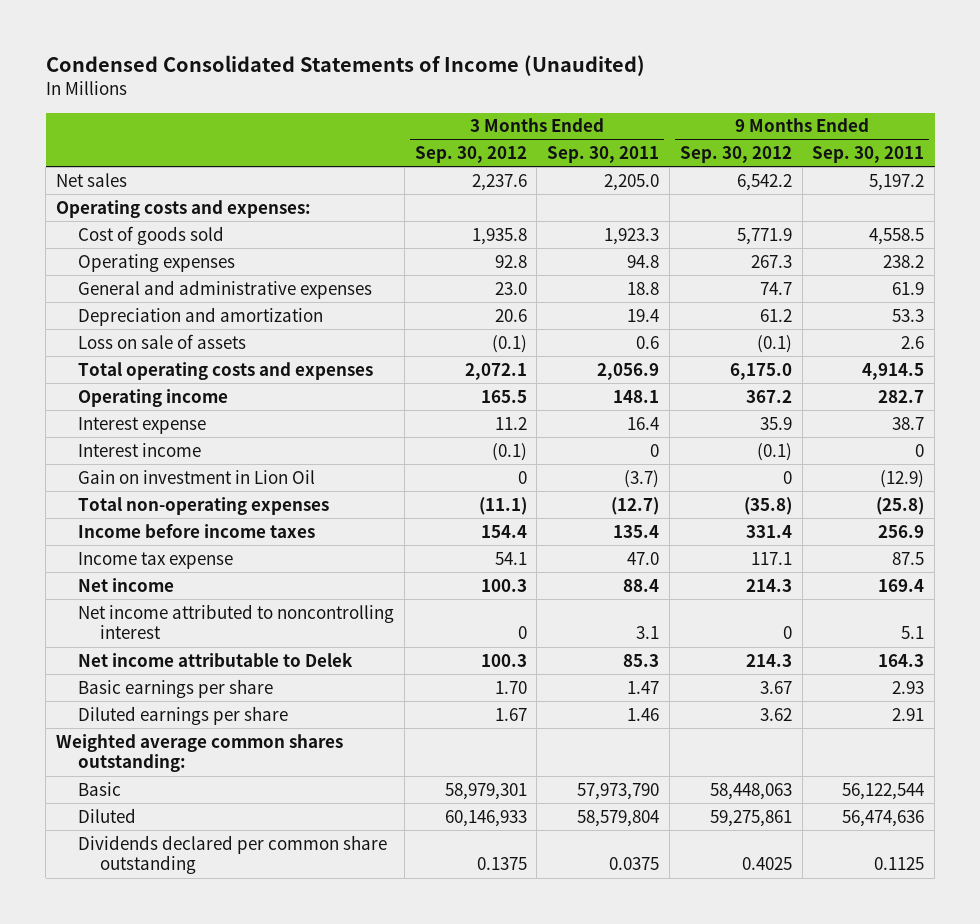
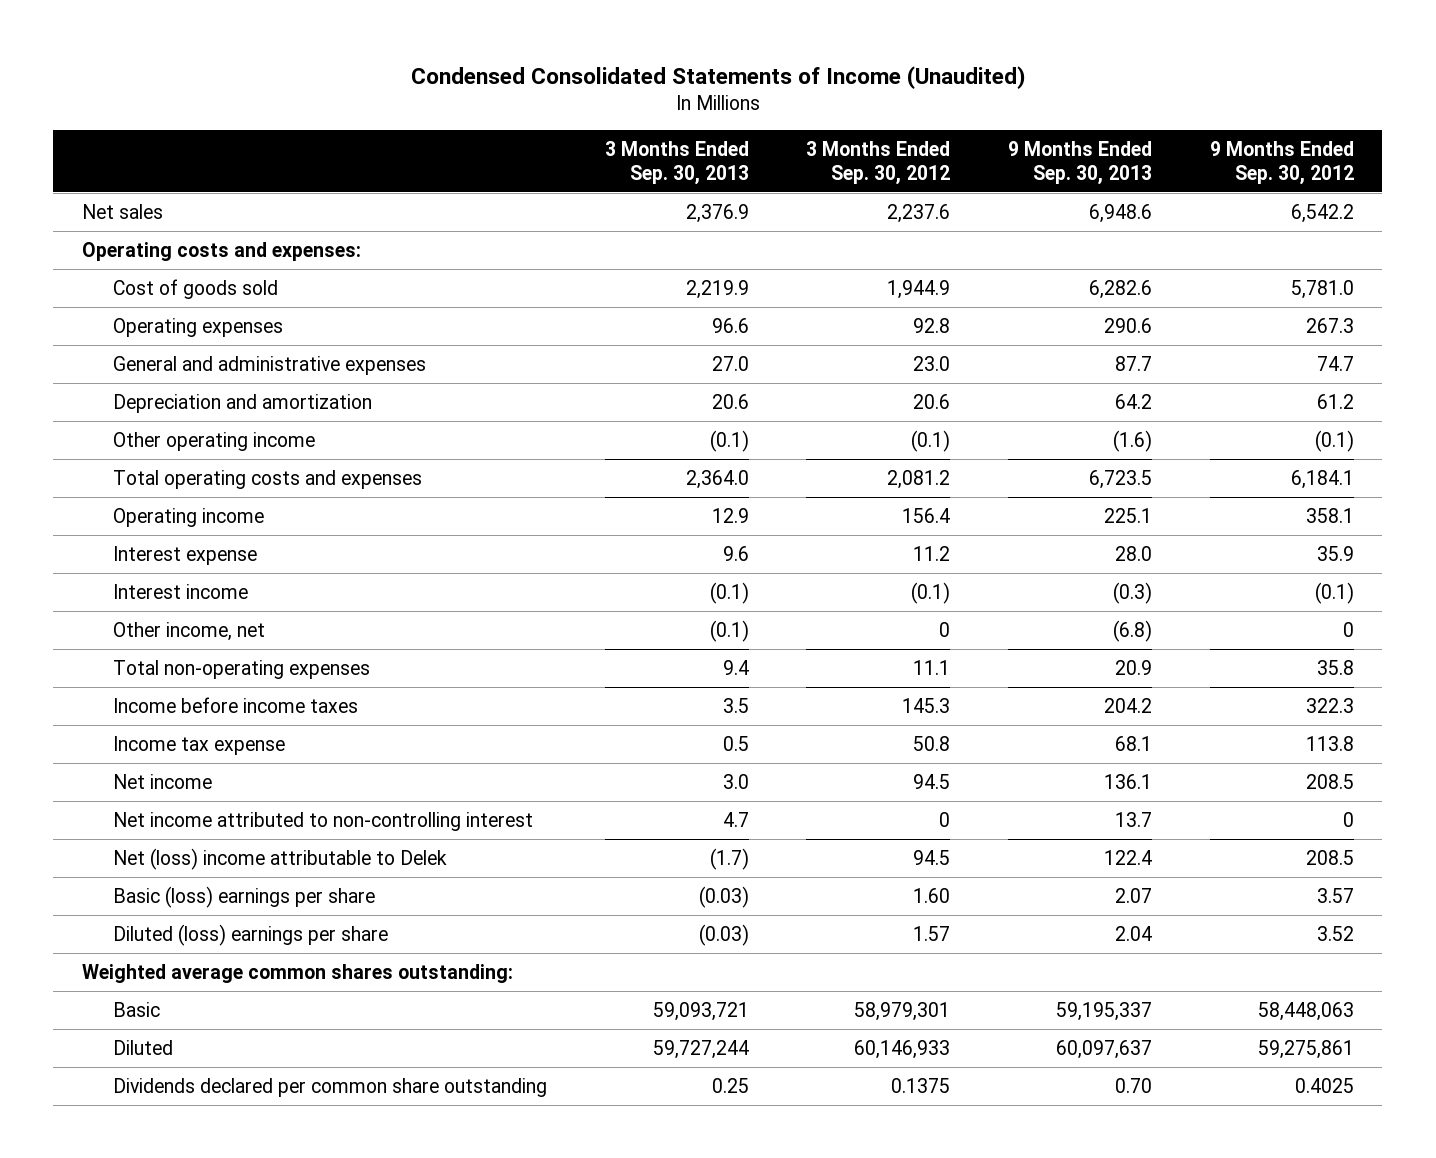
- | 3 Months Ended Sep. 30, 2012 | 3 Months Ended Sep. 30, 2011 | 9 Months Ended Sep. 30, 2012 | 9 Months Ended Sep. 30, 2011
+ | 3 Months Ended Sep. 30, 2013 | 3 Months Ended Sep. 30, 2012 | 9 Months Ended Sep. 30, 2013 | 9 Months Ended Sep. 30, 2012
- Cost of goods sold | 1,935.8 | 1,923.3 | 5,771.9 | 4,558.5
+ Cost of goods sold | 2,219.9 | 1,944.9 | 6,282.6 | 5,781.0
- Loss on sale of assets | (0.1) | 0.6 | (0.1) | 2.6
- Total operating costs and expenses | 2,072.1 | 2,056.9 | 6,175.0 | 4,914.5
- Operating income | 165.5 | 148.1 | 367.2 | 282.7
+ Other operating income | (0.1) | (0.1) | (1.6) | (0.1)
+ Total operating costs and expenses | 2,364.0 | 2,081.2 | 6,723.5 | 6,184.1
+ Operating income | 12.9 | 156.4 | 225.1 | 358.1
- Gain on investment in Lion Oil | 0 | (3.7) | 0 | (12.9)
- Total non-operating expenses | (11.1) | (12.7) | (35.8) | (25.8)
- Income before income taxes | 154.4 | 135.4 | 331.4 | 256.9
- Income tax expense | 54.1 | 47.0 | 117.1 | 87.5
- Net income | 100.3 | 88.4 | 214.3 | 169.4
- Net income attributed to noncontrolling interest | 0 | 3.1 | 0 | 5.1
- Net income attributable to Delek | 100.3 | 85.3 | 214.3 | 164.3
- Basic earnings per share | 1.70 | 1.47 | 3.67 | 2.93
- Diluted earnings per share | 1.67 | 1.46 | 3.62 | 2.91
+ Other income, net | (0.1) | 0 | (6.8) | 0
+ Total non-operating expenses | 9.4 | 11.1 | 20.9 | 35.8
+ Income before income taxes | 3.5 | 145.3 | 204.2 | 322.3
+ Income tax expense | 0.5 | 50.8 | 68.1 | 113.8
+ Net income | 3.0 | 94.5 | 136.1 | 208.5
+ Net income attributed to non-controlling interest | 4.7 | 0 | 13.7 | 0
+ Net (loss) income attributable to Delek | (1.7) | 94.5 | 122.4 | 208.5
+ Basic (loss) earnings per share | (0.03) | 1.60 | 2.07 | 3.57
+ Diluted (loss) earnings per share | (0.03) | 1.57 | 2.04 | 3.52

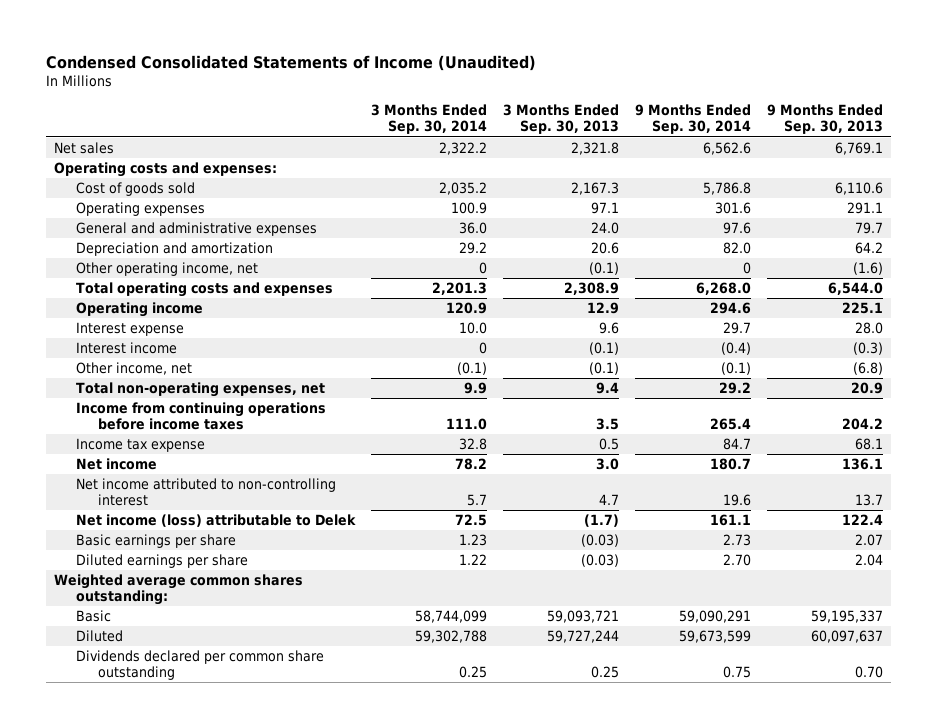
- | 3 Months Ended Sep. 30, 2013 | 3 Months Ended Sep. 30, 2012 | 9 Months Ended Sep. 30, 2013 | 9 Months Ended Sep. 30, 2012
+ | 3 Months Ended Sep. 30, 2014 | 3 Months Ended Sep. 30, 2013 | 9 Months Ended Sep. 30, 2014 | 9 Months Ended Sep. 30, 2013
- Net sales | 2,376.9 | 2,237.6 | 6,948.6 | 6,542.2
+ Net sales | 2,322.2 | 2,321.8 | 6,562.6 | 6,769.1
- Cost of goods sold | 2,219.9 | 1,944.9 | 6,282.6 | 5,781.0
- Operating expenses | 96.6 | 92.8 | 290.6 | 267.3
- General and administrative expenses | 27.0 | 23.0 | 87.7 | 74.7
+ Cost of goods sold | 2,035.2 | 2,167.3 | 5,786.8 | 6,110.6
+ Operating expenses | 100.9 | 97.1 | 301.6 | 291.1
+ General and administrative expenses | 36.0 | 24.0 | 97.6 | 79.7
- Other operating income | (0.1) | (0.1) | (1.6) | (0.1)
- Total operating costs and expenses | 2,364.0 | 2,081.2 | 6,723.5 | 6,184.1
+ Other operating income, net | 0 | (0.1) | 0 | (1.6)
+ Total operating costs and expenses | 2,201.3 | 2,308.9 | 6,268.0 | 6,544.0
- Total non-operating expenses | 9.4 | 11.1 | 20.9 | 35.8
- Income before income taxes | 3.5 | 145.3 | 204.2 | 322.3
+ Total non-operating expenses, net | 9.9 | 9.4 | 29.2 | 20.9
+ Income from continuing operations before income taxes | 111.0 | 3.5 | 265.4 | 204.2
- Net (loss) income attributable to Delek | (1.7) | 94.5 | 122.4 | 208.5
- Basic (loss) earnings per share | (0.03) | 1.60 | 2.07 | 3.57
- Diluted (loss) earnings per share | (0.03) | 1.57 | 2.04 | 3.52
+ Net income (loss) attributable to Delek | 72.5 | (1.7) | 161.1 | 122.4
+ Basic earnings per share | 1.23 | (0.03) | 2.73 | 2.07
+ Diluted earnings per share | 1.22 | (0.03) | 2.70 | 2.04

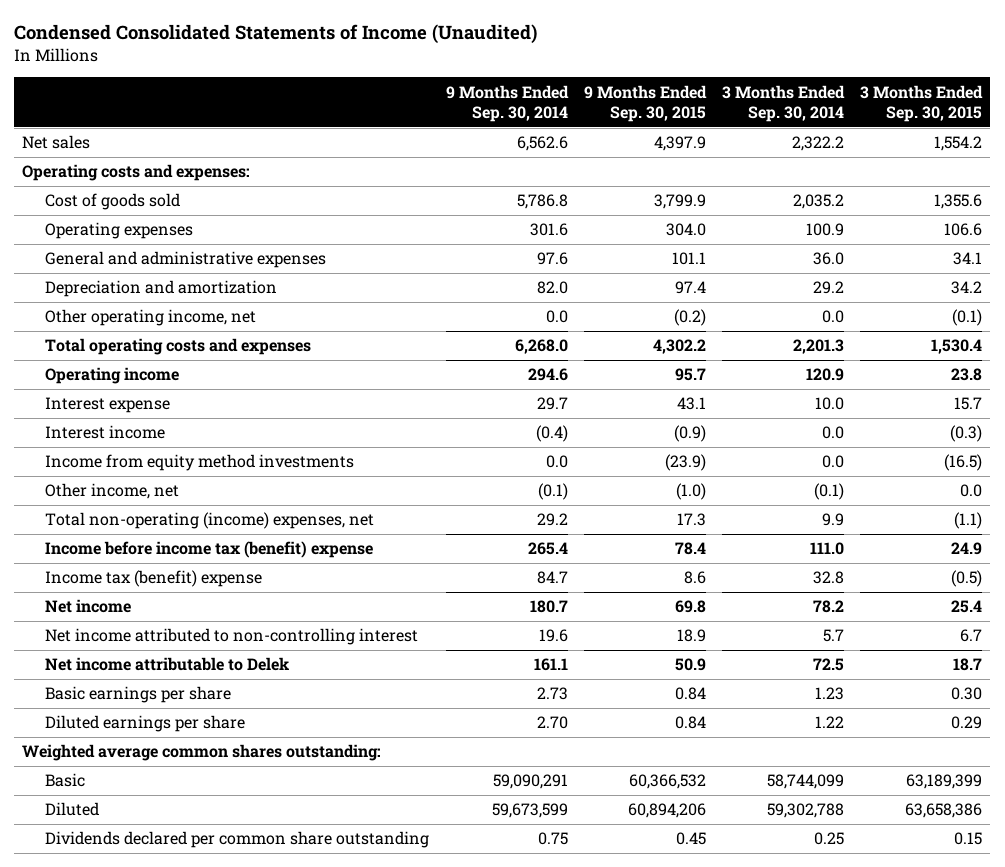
- | 3 Months Ended Sep. 30, 2014 | 3 Months Ended Sep. 30, 2013 | 9 Months Ended Sep. 30, 2014 | 9 Months Ended Sep. 30, 2013
+ | 9 Months Ended Sep. 30, 2014 | 9 Months Ended Sep. 30, 2015 | 3 Months Ended Sep. 30, 2014 | 3 Months Ended Sep. 30, 2015
- Other operating income, net | 0 | (0.1) | 0 | (1.6)
+ Other operating income, net | 0.0 | (0.2) | 0.0 | (0.1)
- Interest income | 0 | (0.1) | (0.4) | (0.3)
+ Interest income | (0.4) | (0.9) | 0.0 | (0.3)
+ Income from equity method investments | 0.0 | (23.9) | 0.0 | (16.5)
- Total non-operating expenses, net | 9.9 | 9.4 | 29.2 | 20.9
- Income from continuing operations before income taxes | 111.0 | 3.5 | 265.4 | 204.2
- Income tax expense | 32.8 | 0.5 | 84.7 | 68.1
+ Total non-operating (income) expenses, net | 29.2 | 17.3 | 9.9 | (1.1)
+ Income before income tax (benefit) expense | 265.4 | 78.4 | 111.0 | 24.9
+ Income tax (benefit) expense | 84.7 | 8.6 | 32.8 | (0.5)
- Net income (loss) attributable to Delek | 72.5 | (1.7) | 161.1 | 122.4
+ Net income attributable to Delek | 161.1 | 50.9 | 72.5 | 18.7

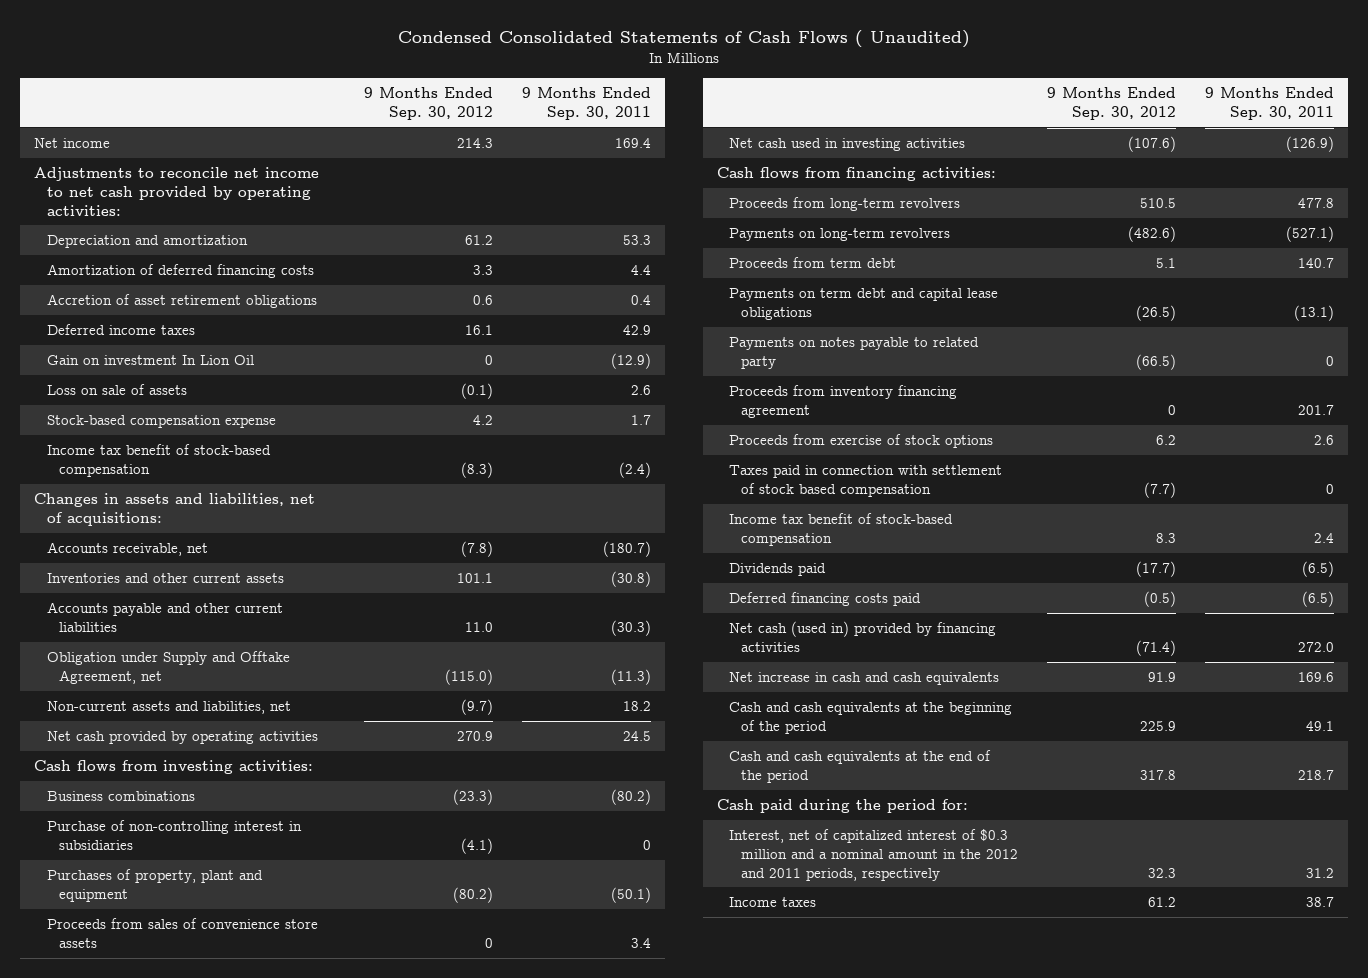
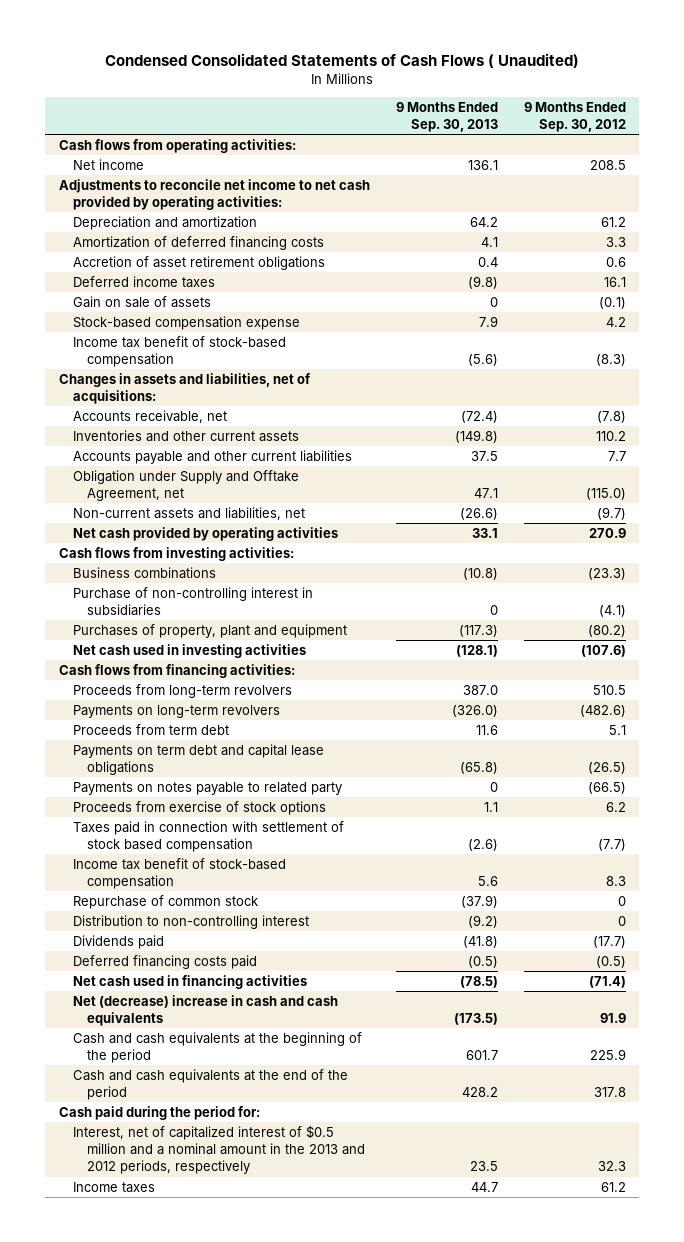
- | 9 Months Ended Sep. 30, 2012 | 9 Months Ended Sep. 30, 2011
+ | 9 Months Ended Sep. 30, 2013 | 9 Months Ended Sep. 30, 2012
- Net income | 214.3 | 169.4
+ Cash flows from operating activities:
+ Net income | 136.1 | 208.5
- Gain on investment In Lion Oil | 0 | (12.9)
- Loss on sale of assets | (0.1) | 2.6
+ Gain on sale of assets | 0 | (0.1)
- Inventories and other current assets | 101.1 | (30.8)
- Accounts payable and other current liabilities | 11.0 | (30.3)
+ Inventories and other current assets | (149.8) | 110.2
+ Accounts payable and other current liabilities | 37.5 | 7.7
- Proceeds from sales of convenience store assets | 0 | 3.4
- Proceeds from inventory financing agreement | 0 | 201.7
+ Repurchase of common stock | (37.9) | 0
+ Distribution to non-controlling interest | (9.2) | 0
- Net cash (used in) provided by financing activities | (71.4) | 272.0
- Net increase in cash and cash equivalents | 91.9 | 169.6
+ Net cash used in financing activities | (78.5) | (71.4)
+ Net (decrease) increase in cash and cash equivalents | (173.5) | 91.9
- Interest, net of capitalized interest of $0.3 million and a nominal amount in the 2012 and 2011 periods, respectively | 32.3 | 31.2
+ Interest, net of capitalized interest of $0.5 million and a nominal amount in the 2013 and 2012 periods, respectively | 23.5 | 32.3

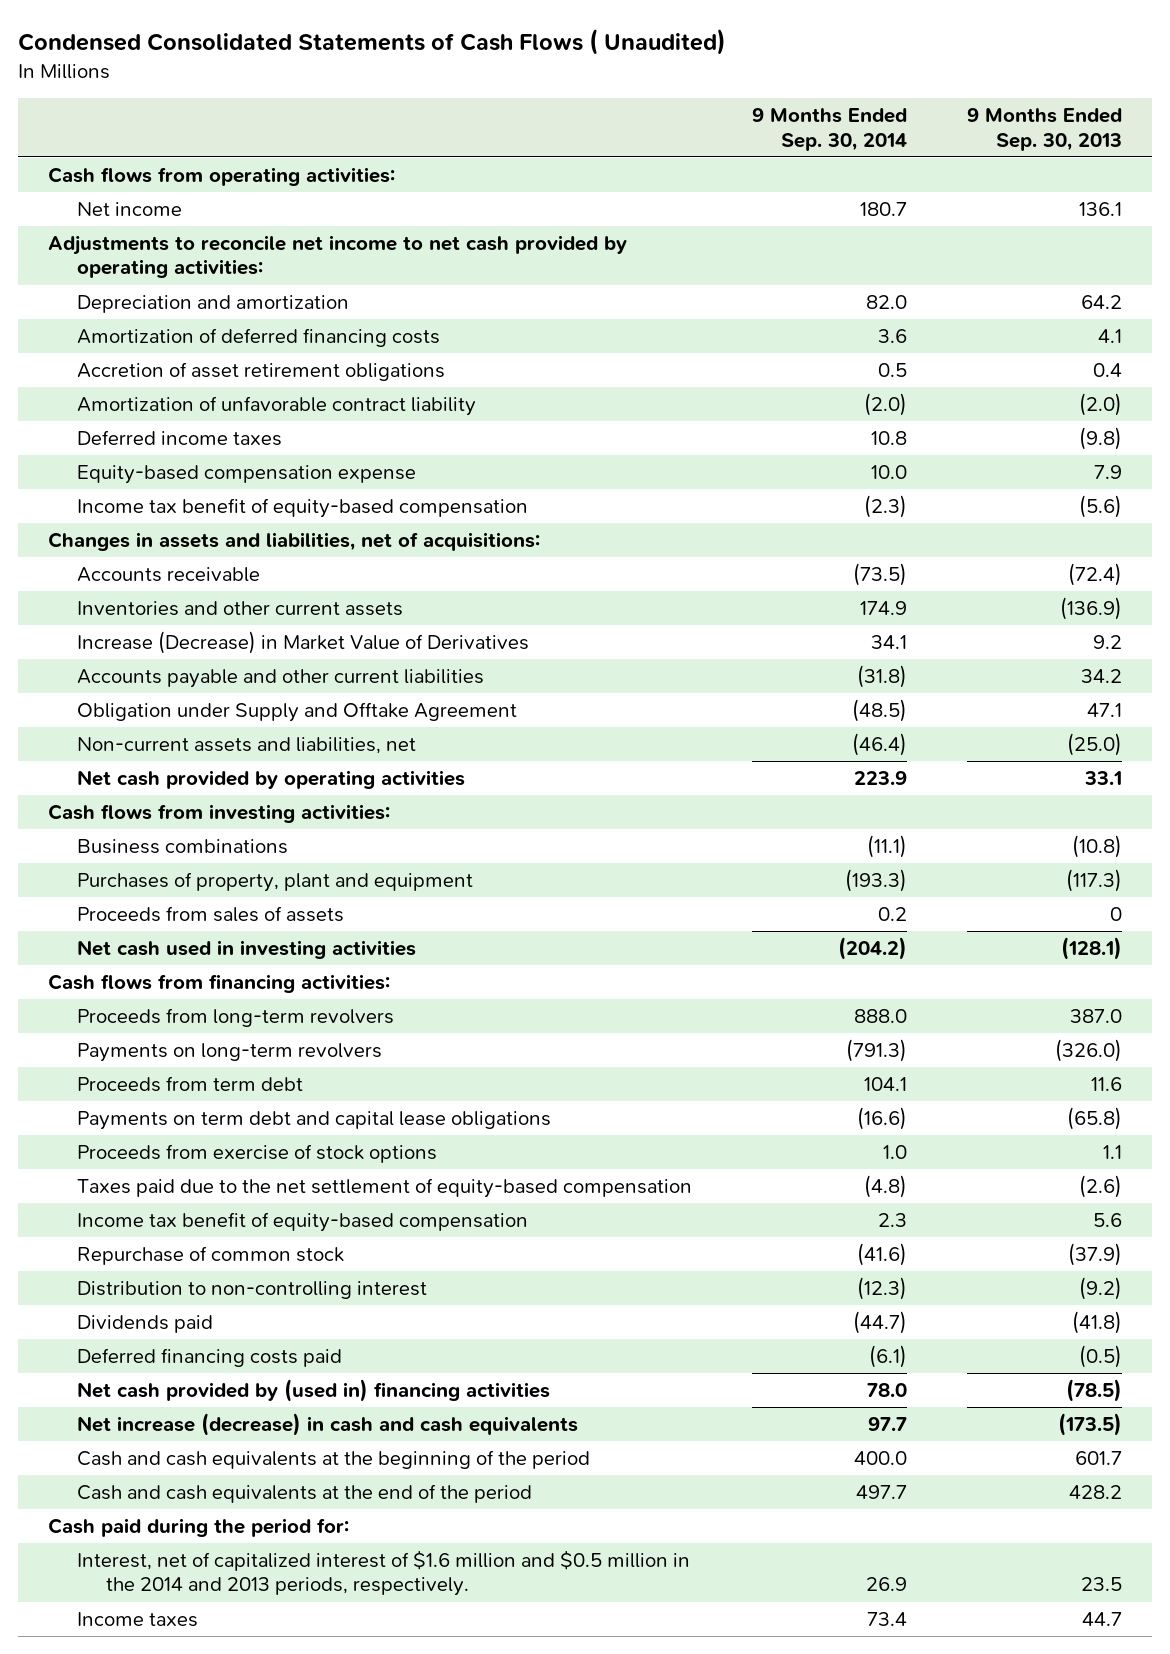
- | 9 Months Ended Sep. 30, 2013 | 9 Months Ended Sep. 30, 2012
+ | 9 Months Ended Sep. 30, 2014 | 9 Months Ended Sep. 30, 2013
+ Amortization of unfavorable contract liability | (2.0) | (2.0)
- Gain on sale of assets | 0 | (0.1)
- Stock-based compensation expense | 7.9 | 4.2
- Income tax benefit of stock-based compensation | (5.6) | (8.3)
+ Equity-based compensation expense | 10.0 | 7.9
+ Income tax benefit of equity-based compensation | (2.3) | (5.6)
- Accounts receivable, net | (72.4) | (7.8)
- Inventories and other current assets | (149.8) | 110.2
- Accounts payable and other current liabilities | 37.5 | 7.7
- Obligation under Supply and Offtake Agreement, net | 47.1 | (115.0)
- Non-current assets and liabilities, net | (26.6) | (9.7)
+ Accounts receivable | (73.5) | (72.4)
+ Inventories and other current assets | 174.9 | (136.9)
+ Increase (Decrease) in Market Value of Derivatives | 34.1 | 9.2
+ Accounts payable and other current liabilities | (31.8) | 34.2
+ Obligation under Supply and Offtake Agreement | (48.5) | 47.1
+ Non-current assets and liabilities, net | (46.4) | (25.0)
- Purchase of non-controlling interest in subsidiaries | 0 | (4.1)
+ Proceeds from sales of assets | 0.2 | 0
- Payments on notes payable to related party | 0 | (66.5)
- Taxes paid in connection with settlement of stock based compensation | (2.6) | (7.7)
- Income tax benefit of stock-based compensation | 5.6 | 8.3
+ Taxes paid due to the net settlement of equity-based compensation | (4.8) | (2.6)
+ Income tax benefit of equity-based compensation | 2.3 | 5.6
- Net cash used in financing activities | (78.5) | (71.4)
- Net (decrease) increase in cash and cash equivalents | (173.5) | 91.9
+ Net cash provided by (used in) financing activities | 78.0 | (78.5)
+ Net increase (decrease) in cash and cash equivalents | 97.7 | (173.5)
- Interest, net of capitalized interest of $0.5 million and a nominal amount in the 2013 and 2012 periods, respectively | 23.5 | 32.3
+ Interest, net of capitalized interest of $1.6 million and $0.5 million in the 2014 and 2013 periods, respectively. | 26.9 | 23.5

